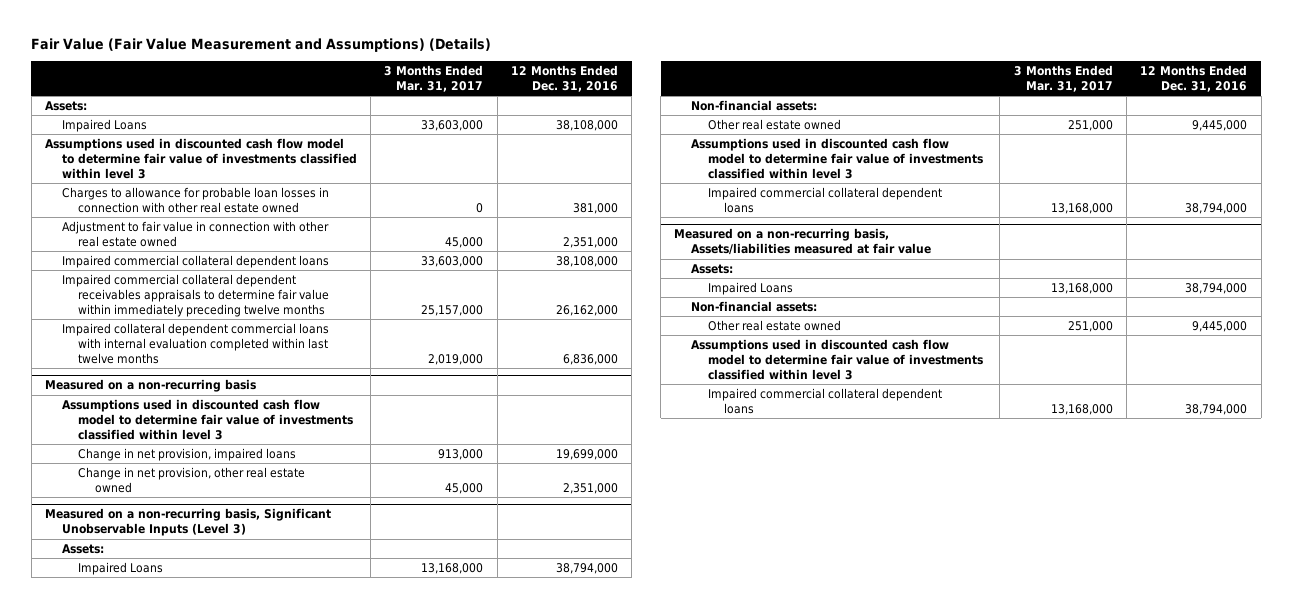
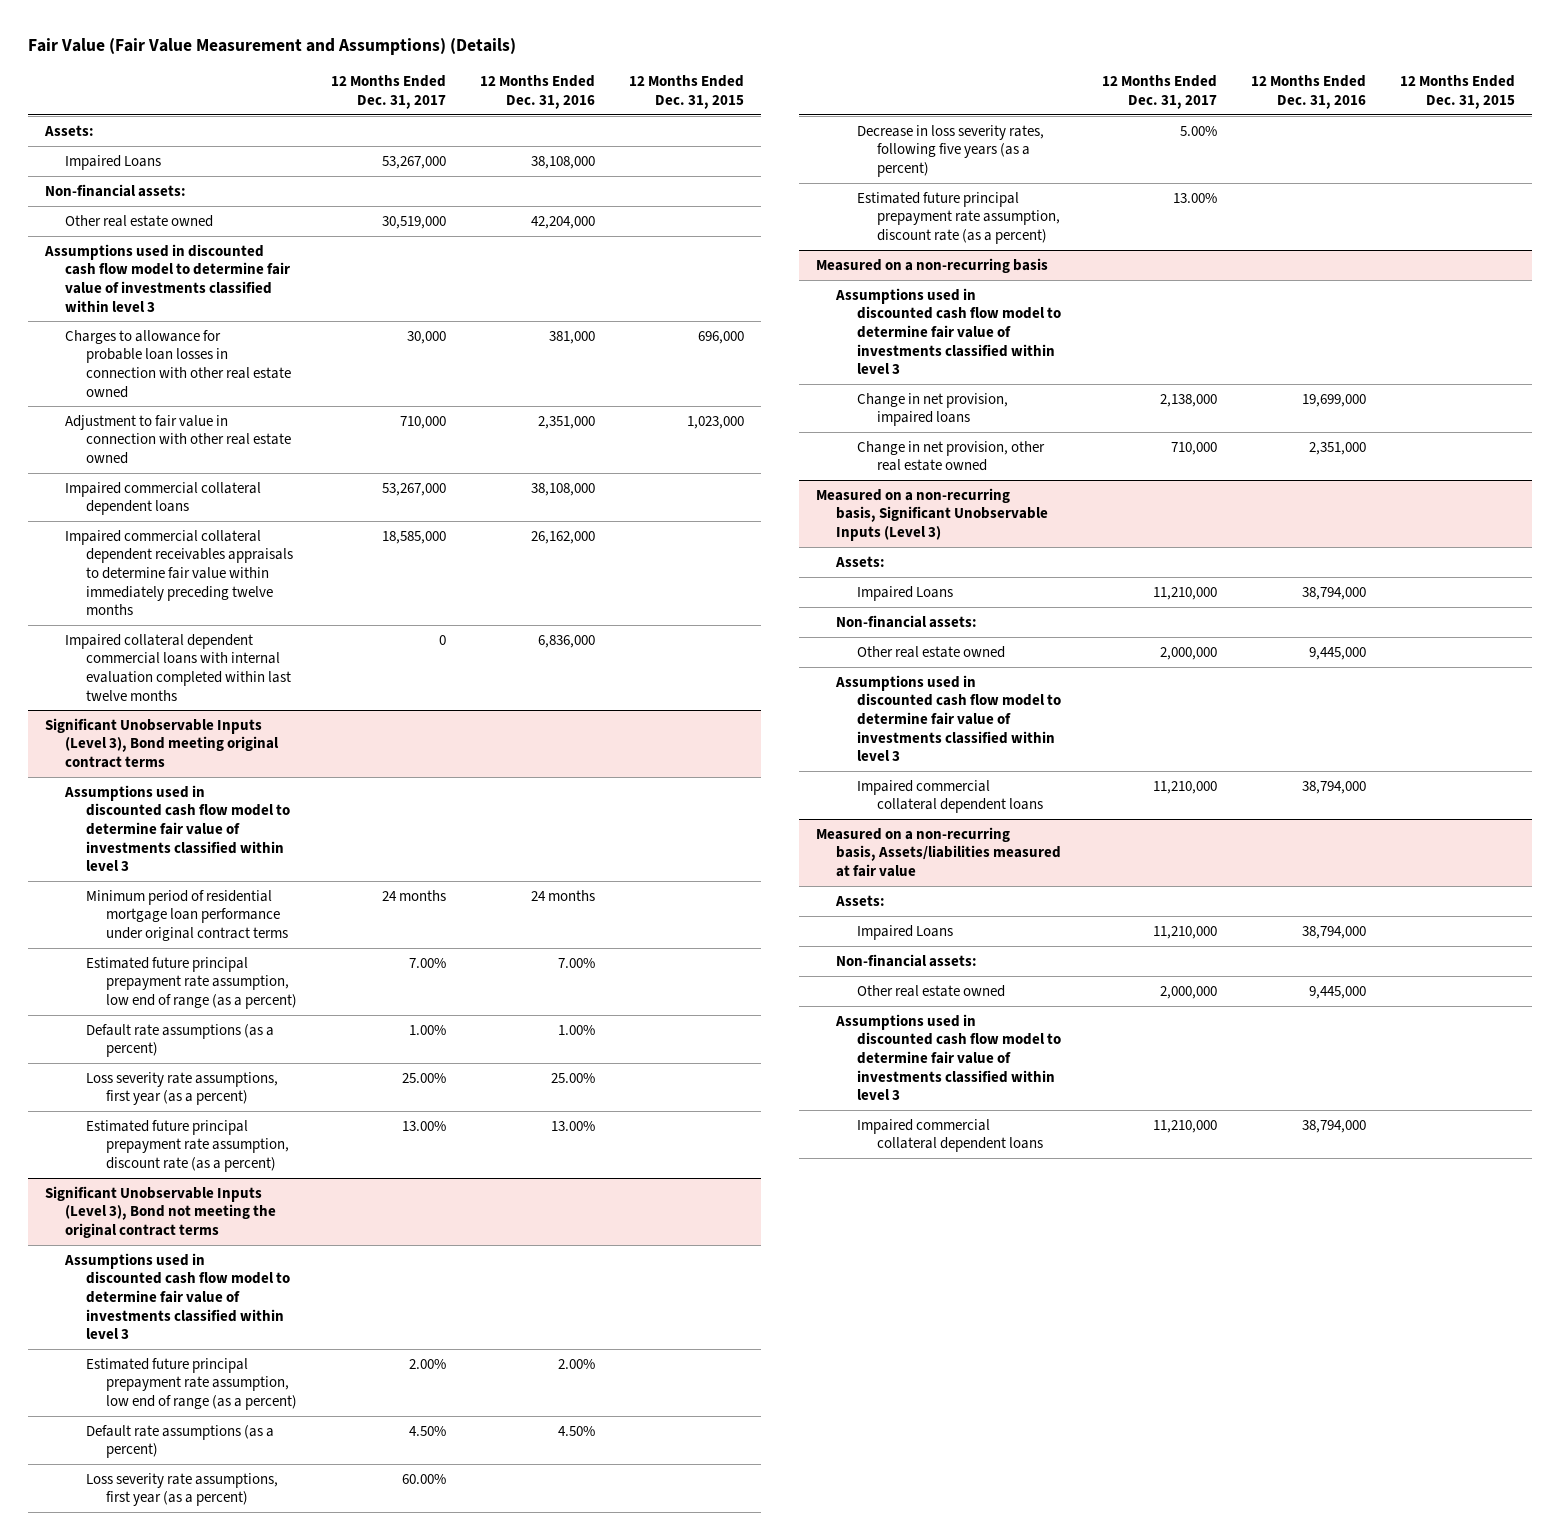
- | 3 Months Ended Mar. 31, 2017 | 12 Months Ended Dec. 31, 2016
+ | 12 Months Ended Dec. 31, 2017 | 12 Months Ended Dec. 31, 2016 | 12 Months Ended Dec. 31, 2015
+ Non-financial assets:
+ Other real estate owned | 30,519,000 | 42,204,000 |
+ Significant Unobservable Inputs (Level 3), Bond meeting original contract terms
+ Assumptions used in discounted cash flow model to determine fair value of investments classified within level 3
+ Minimum period of residential mortgage loan performance under original contract terms | 24 months | 24 months |
+ Estimated future principal prepayment rate assumption, low end of range (as a percent) | 7.00% | 7.00% |
+ Default rate assumptions (as a percent) | 1.00% | 1.00% |
+ Loss severity rate assumptions, first year (as a percent) | 25.00% | 25.00% |
+ Estimated future principal prepayment rate assumption, discount rate (as a percent) | 13.00% | 13.00% |
+ Significant Unobservable Inputs (Level 3), Bond not meeting the original contract terms
+ Assumptions used in discounted cash flow model to determine fair value of investments classified within level 3
+ Estimated future principal prepayment rate assumption, low end of range (as a percent) | 2.00% | 2.00% |
+ Default rate assumptions (as a percent) | 4.50% | 4.50% |
+ Loss severity rate assumptions, first year (as a percent) | 60.00% | |
+ Decrease in loss severity rates, following five years (as a percent) | 5.00% | |
+ Estimated future principal prepayment rate assumption, discount rate (as a percent) | 13.00% | |

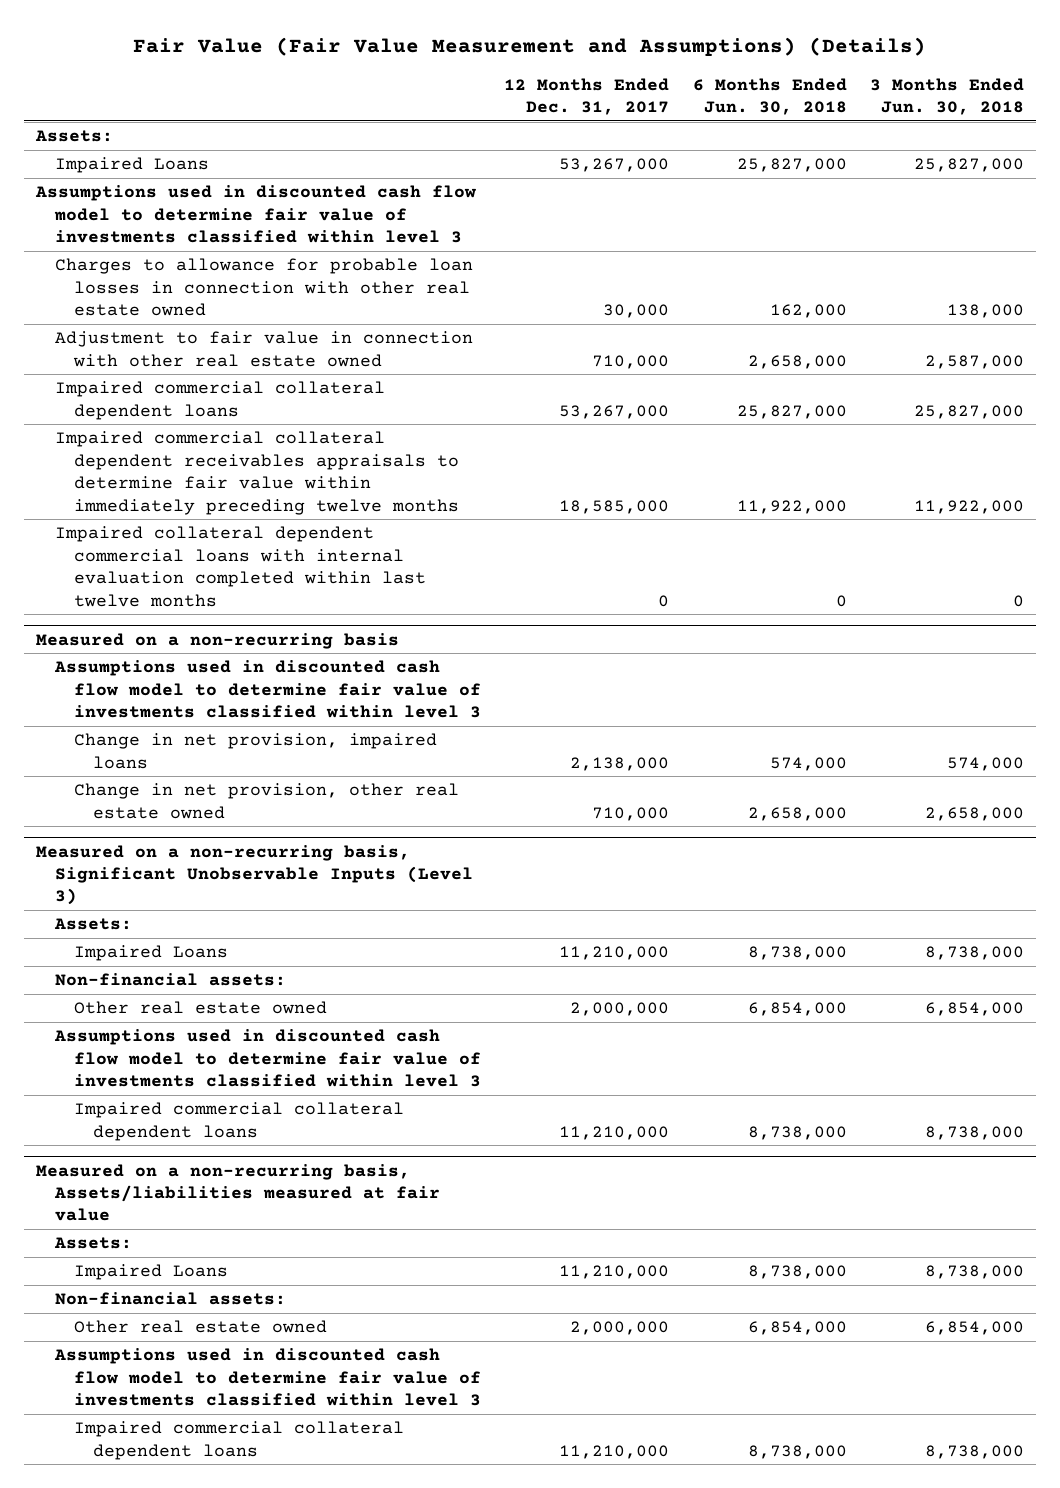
- | 12 Months Ended Dec. 31, 2017 | 12 Months Ended Dec. 31, 2016 | 12 Months Ended Dec. 31, 2015
+ | 12 Months Ended Dec. 31, 2017 | 6 Months Ended Jun. 30, 2018 | 3 Months Ended Jun. 30, 2018
- Non-financial assets:
- Other real estate owned | 30,519,000 | 42,204,000 |
- Significant Unobservable Inputs (Level 3), Bond meeting original contract terms
- Assumptions used in discounted cash flow model to determine fair value of investments classified within level 3
- Minimum period of residential mortgage loan performance under original contract terms | 24 months | 24 months |
- Estimated future principal prepayment rate assumption, low end of range (as a percent) | 7.00% | 7.00% |
- Default rate assumptions (as a percent) | 1.00% | 1.00% |
- Loss severity rate assumptions, first year (as a percent) | 25.00% | 25.00% |
- Estimated future principal prepayment rate assumption, discount rate (as a percent) | 13.00% | 13.00% |
- Significant Unobservable Inputs (Level 3), Bond not meeting the original contract terms
- Assumptions used in discounted cash flow model to determine fair value of investments classified within level 3
- Estimated future principal prepayment rate assumption, low end of range (as a percent) | 2.00% | 2.00% |
- Default rate assumptions (as a percent) | 4.50% | 4.50% |
- Loss severity rate assumptions, first year (as a percent) | 60.00% | |
- Decrease in loss severity rates, following five years (as a percent) | 5.00% | |
- Estimated future principal prepayment rate assumption, discount rate (as a percent) | 13.00% | |

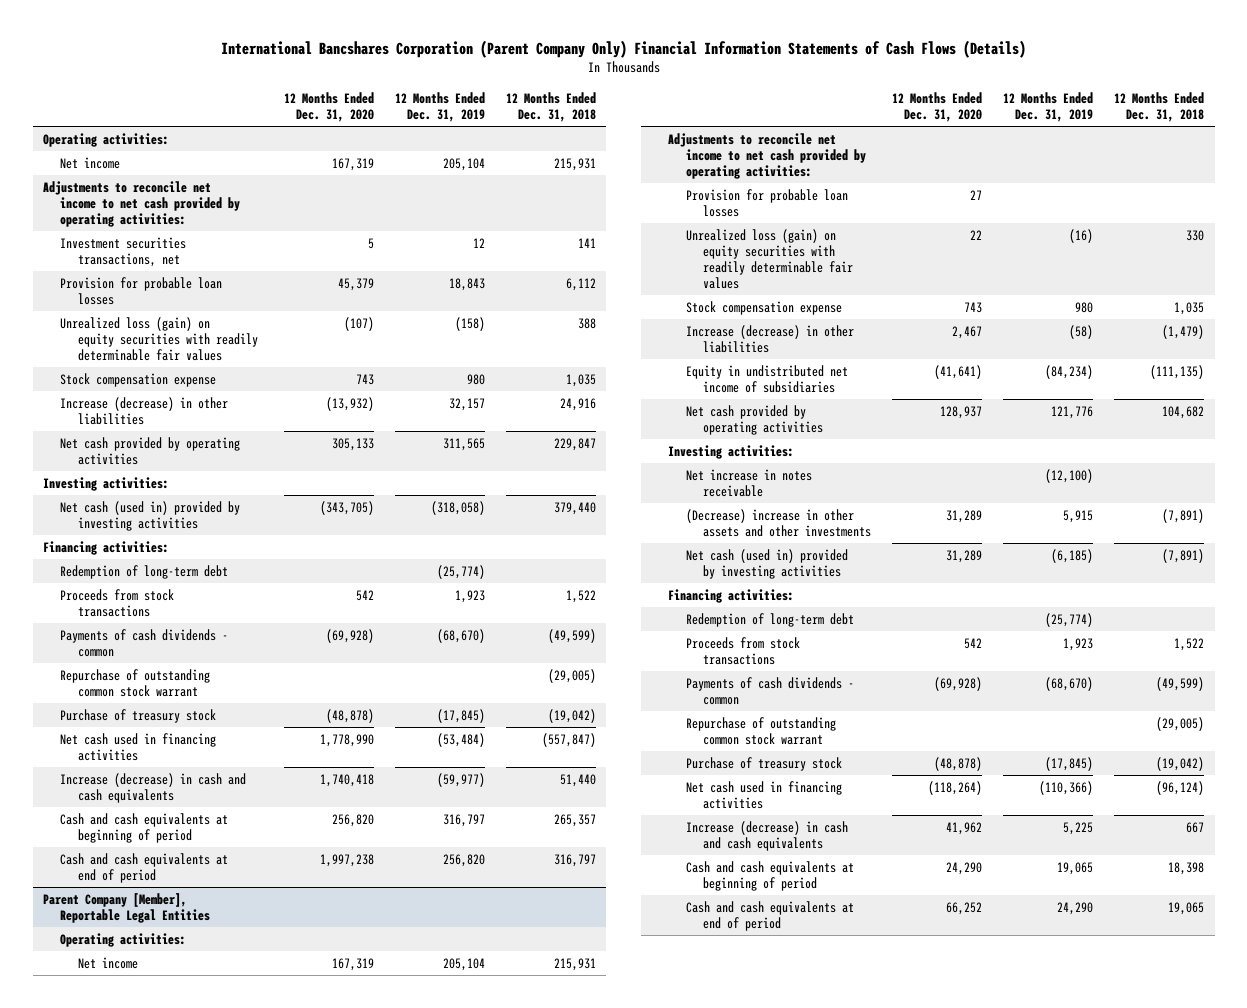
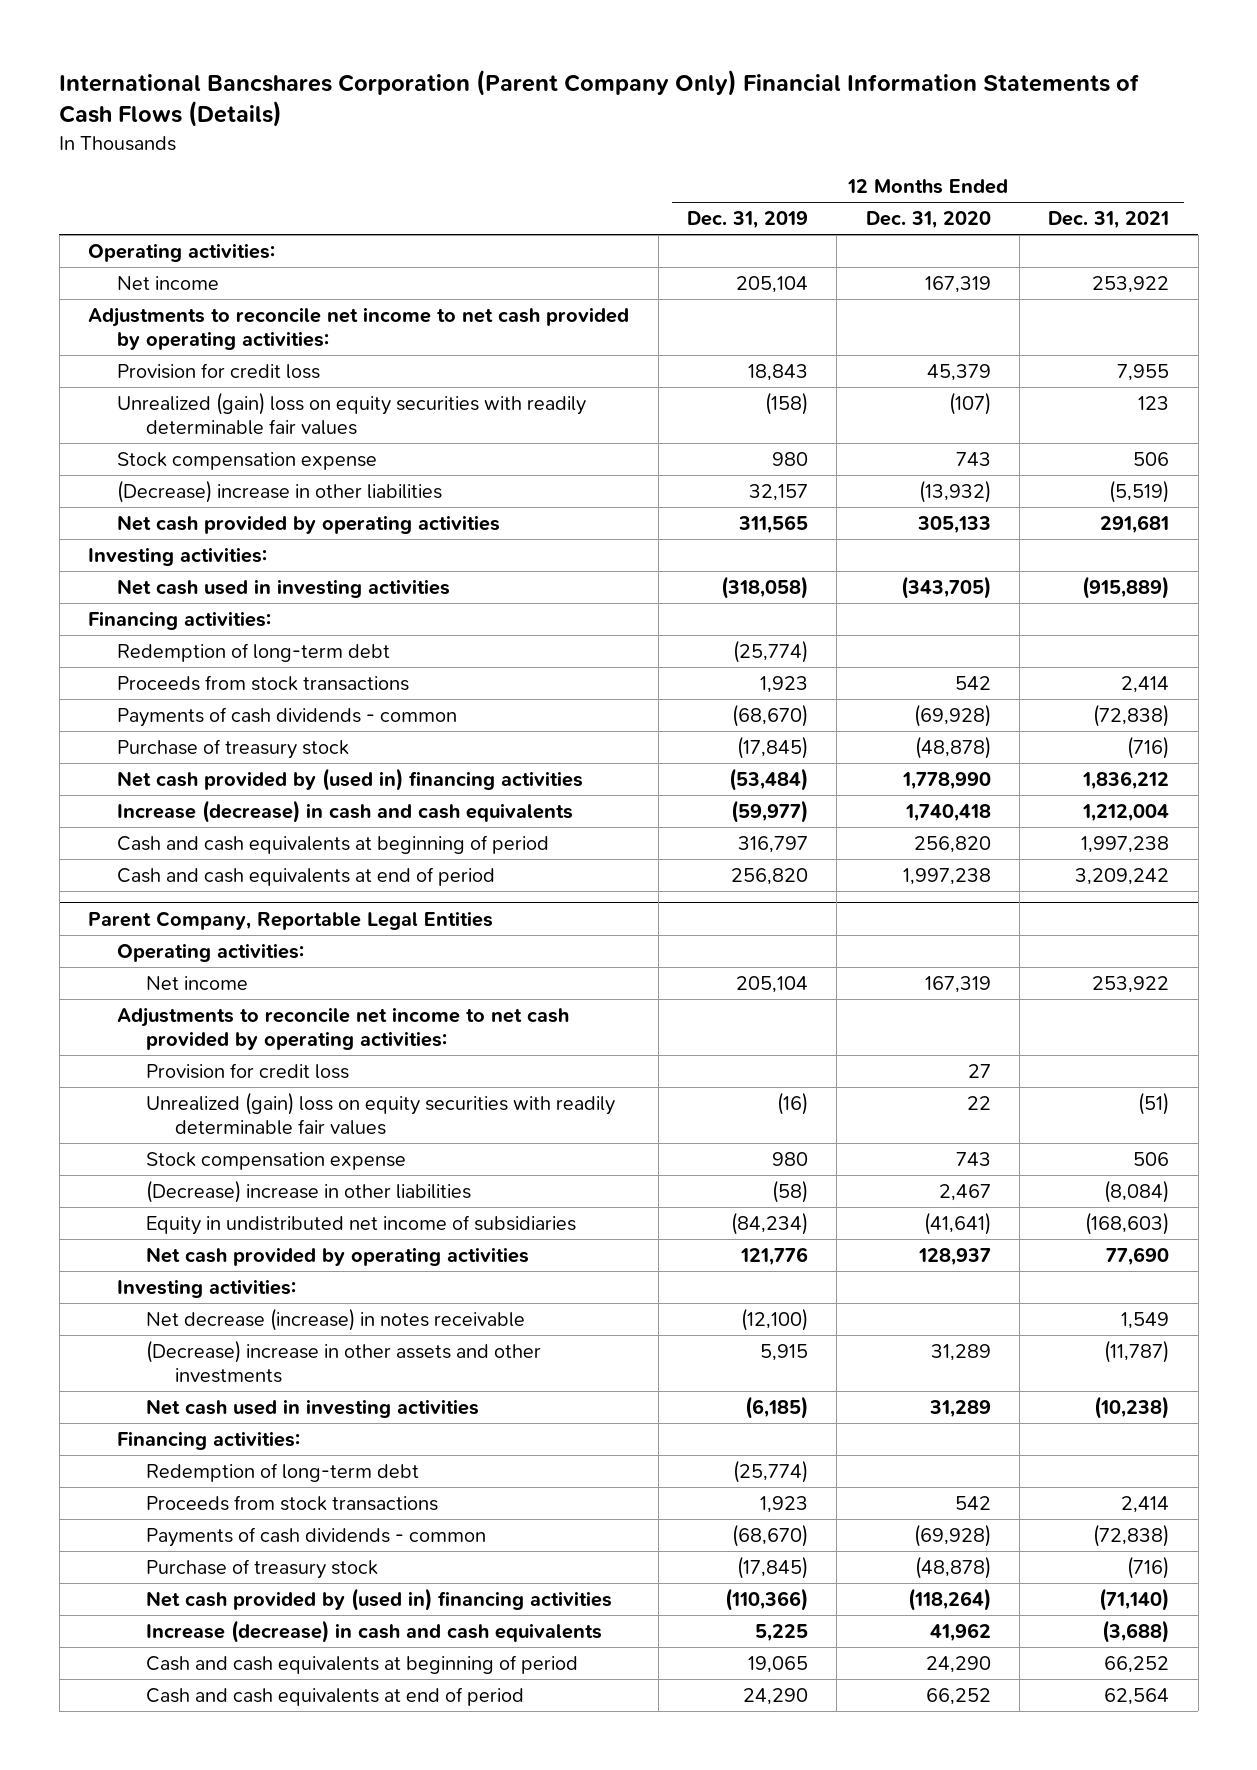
- | 12 Months Ended Dec. 31, 2020 | 12 Months Ended Dec. 31, 2019 | 12 Months Ended Dec. 31, 2018
+ | 12 Months Ended Dec. 31, 2019 | 12 Months Ended Dec. 31, 2020 | 12 Months Ended Dec. 31, 2021
- Investment securities transactions, net | 5 | 12 | 141
- Provision for probable loan losses | 45,379 | 18,843 | 6,112
- Unrealized loss (gain) on equity securities with readily determinable fair values | (107) | (158) | 388
+ Provision for credit loss | 18,843 | 45,379 | 7,955
+ Unrealized (gain) loss on equity securities with readily determinable fair values | (158) | (107) | 123
- Increase (decrease) in other liabilities | (13,932) | 32,157 | 24,916
+ (Decrease) increase in other liabilities | 32,157 | (13,932) | (5,519)
- Net cash (used in) provided by investing activities | (343,705) | (318,058) | 379,440
+ Net cash used in investing activities | (318,058) | (343,705) | (915,889)
- Repurchase of outstanding common stock warrant | | | (29,005)
- Net cash used in financing activities | 1,778,990 | (53,484) | (557,847)
+ Net cash provided by (used in) financing activities | (53,484) | 1,778,990 | 1,836,212
- Parent Company [Member], Reportable Legal Entities
+ Parent Company, Reportable Legal Entities
- Provision for probable loan losses | 27 | |
- Unrealized loss (gain) on equity securities with readily determinable fair values | 22 | (16) | 330
+ Provision for credit loss | | 27 |
+ Unrealized (gain) loss on equity securities with readily determinable fair values | (16) | 22 | (51)
- Increase (decrease) in other liabilities | 2,467 | (58) | (1,479)
+ (Decrease) increase in other liabilities | (58) | 2,467 | (8,084)
- Net increase in notes receivable | | (12,100) |
+ Net decrease (increase) in notes receivable | (12,100) | | 1,549
- Net cash (used in) provided by investing activities | 31,289 | (6,185) | (7,891)
+ Net cash used in investing activities | (6,185) | 31,289 | (10,238)
- Repurchase of outstanding common stock warrant | | | (29,005)
- Net cash used in financing activities | (118,264) | (110,366) | (96,124)
+ Net cash provided by (used in) financing activities | (110,366) | (118,264) | (71,140)

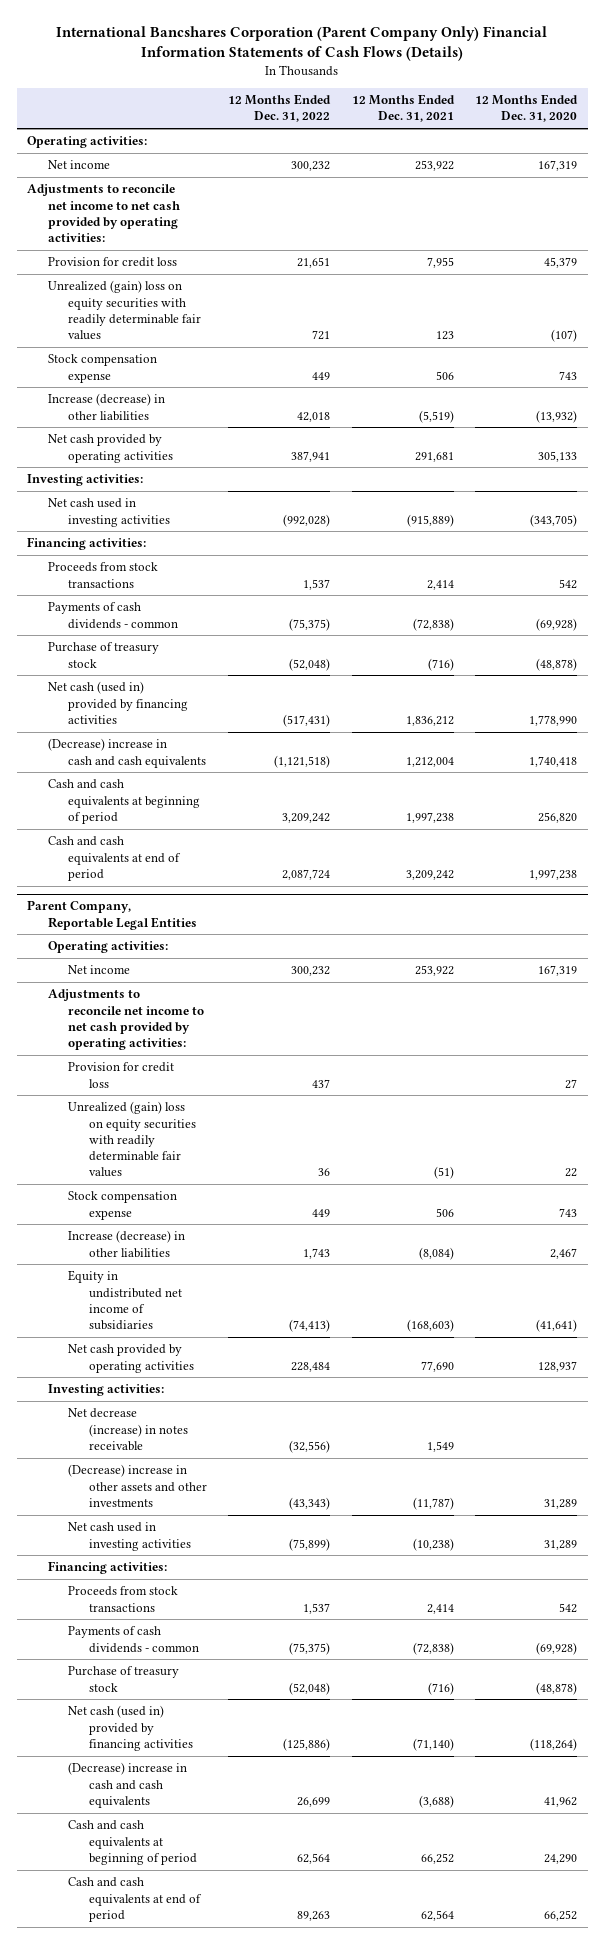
- | 12 Months Ended Dec. 31, 2019 | 12 Months Ended Dec. 31, 2020 | 12 Months Ended Dec. 31, 2021
+ | 12 Months Ended Dec. 31, 2022 | 12 Months Ended Dec. 31, 2021 | 12 Months Ended Dec. 31, 2020
- (Decrease) increase in other liabilities | 32,157 | (13,932) | (5,519)
+ Increase (decrease) in other liabilities | 42,018 | (5,519) | (13,932)
- Redemption of long-term debt | (25,774) | |
- Net cash provided by (used in) financing activities | (53,484) | 1,778,990 | 1,836,212
- Increase (decrease) in cash and cash equivalents | (59,977) | 1,740,418 | 1,212,004
+ Net cash (used in) provided by financing activities | (517,431) | 1,836,212 | 1,778,990
+ (Decrease) increase in cash and cash equivalents | (1,121,518) | 1,212,004 | 1,740,418
@ Parent Company, Reportable Legal Entities
- (Decrease) increase in other liabilities | (58) | 2,467 | (8,084)
+ Increase (decrease) in other liabilities | 1,743 | (8,084) | 2,467
- Redemption of long-term debt | (25,774) | |
- Net cash provided by (used in) financing activities | (110,366) | (118,264) | (71,140)
- Increase (decrease) in cash and cash equivalents | 5,225 | 41,962 | (3,688)
+ Net cash (used in) provided by financing activities | (125,886) | (71,140) | (118,264)
+ (Decrease) increase in cash and cash equivalents | 26,699 | (3,688) | 41,962

